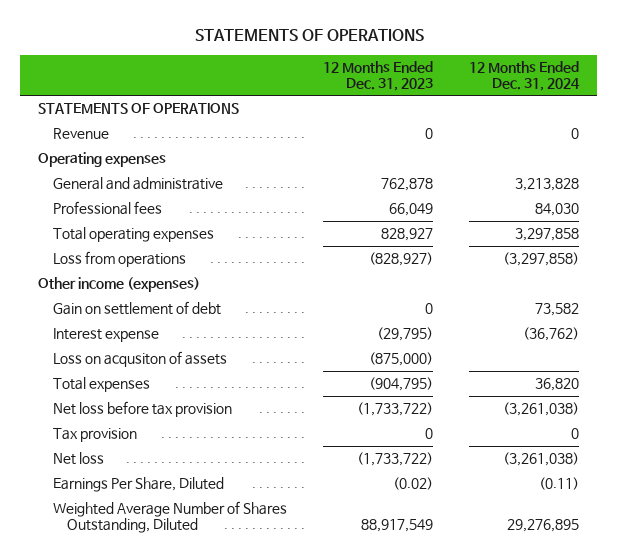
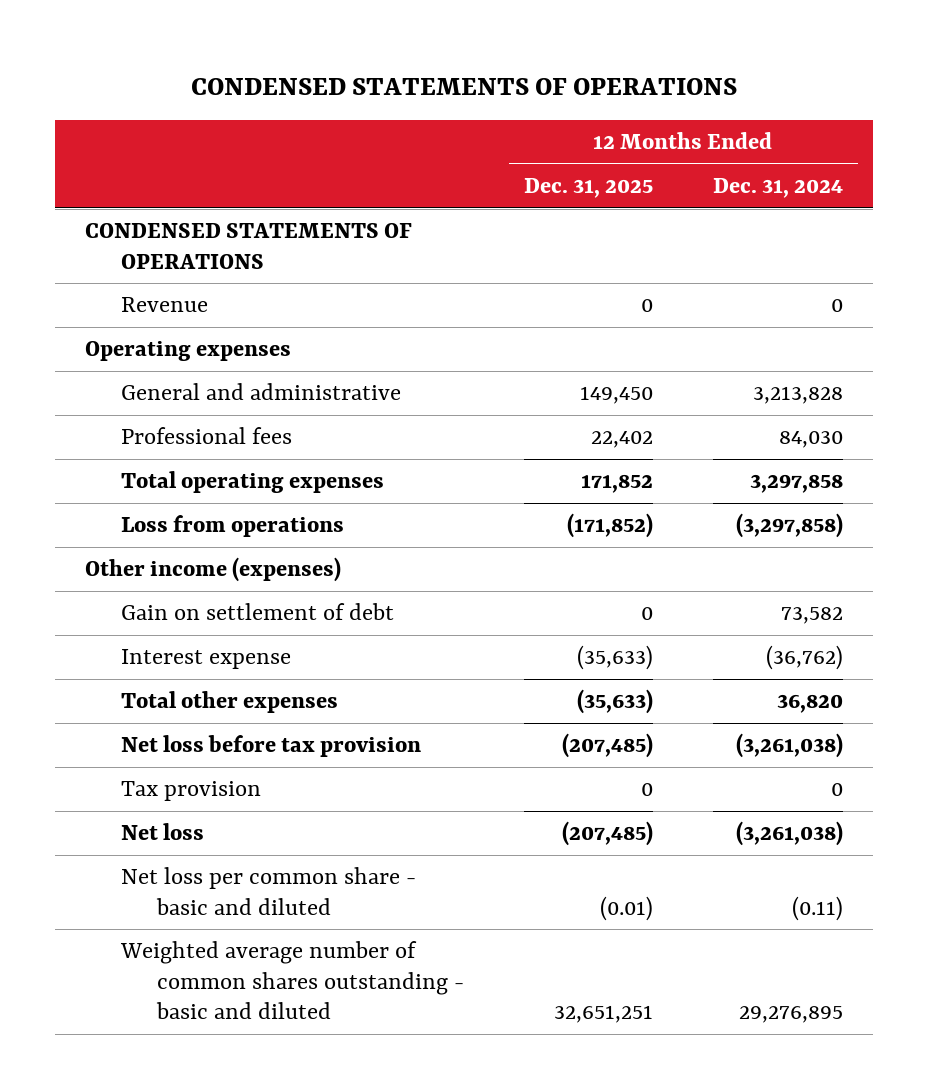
- STATEMENTS OF OPERATIONS
+ CONDENSED STATEMENTS OF OPERATIONS
- | 12 Months Ended Dec. 31, 2023 | 12 Months Ended Dec. 31, 2024
+ | 12 Months Ended Dec. 31, 2025 | 12 Months Ended Dec. 31, 2024
- STATEMENTS OF OPERATIONS
+ CONDENSED STATEMENTS OF OPERATIONS
- Loss on acqusiton of assets | (875,000) |
- Total expenses | (904,795) | 36,820
+ Total other expenses | (35,633) | 36,820
- Earnings Per Share, Diluted | (0.02) | (0.11)
- Weighted Average Number of Shares Outstanding, Diluted | 88,917,549 | 29,276,895
+ Net loss per common share - basic and diluted | (0.01) | (0.11)
+ Weighted average number of common shares outstanding - basic and diluted | 32,651,251 | 29,276,895

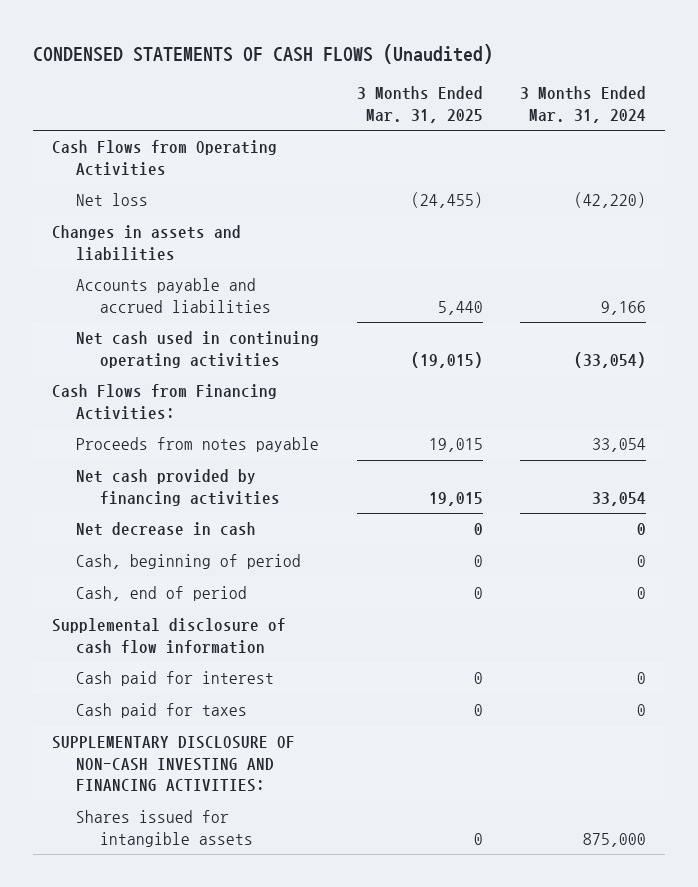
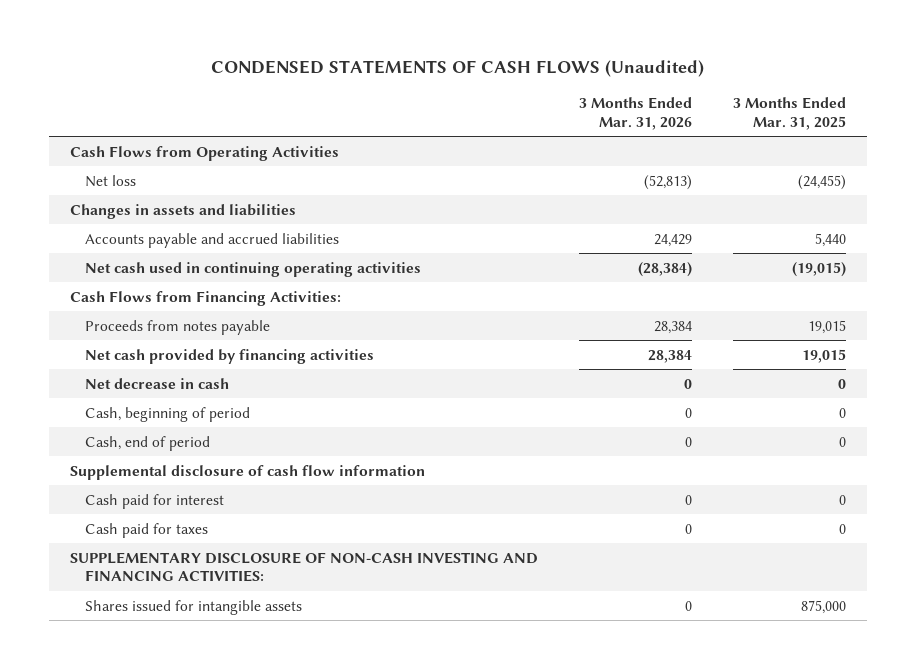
- | 3 Months Ended Mar. 31, 2025 | 3 Months Ended Mar. 31, 2024
+ | 3 Months Ended Mar. 31, 2026 | 3 Months Ended Mar. 31, 2025
- Shares issued for intangible assets | 0 | 875,000
+ Shares issued for intangible assets | 0 | 875,000

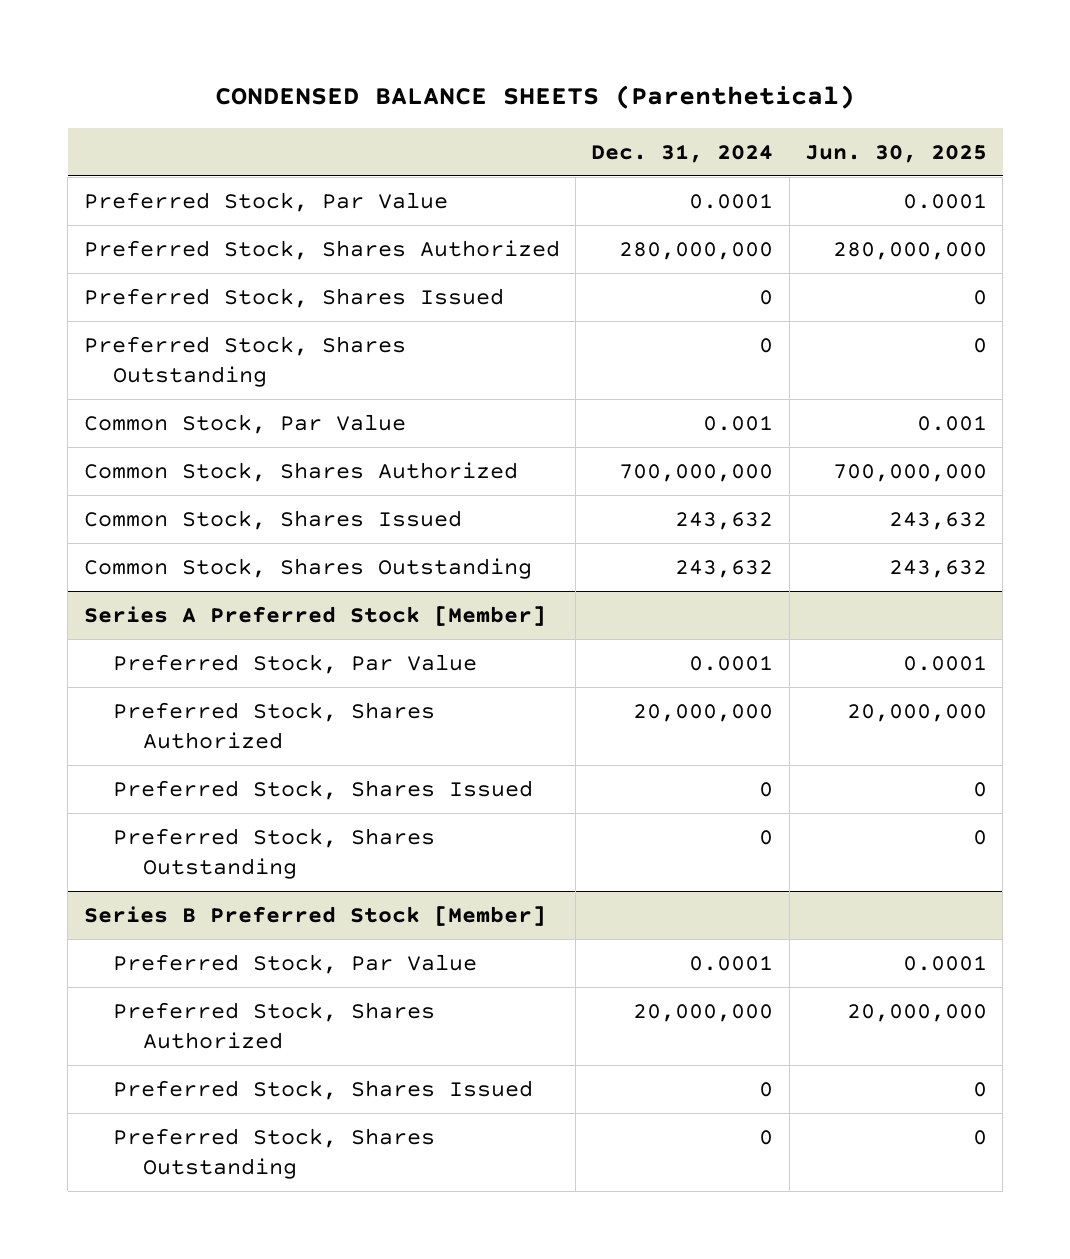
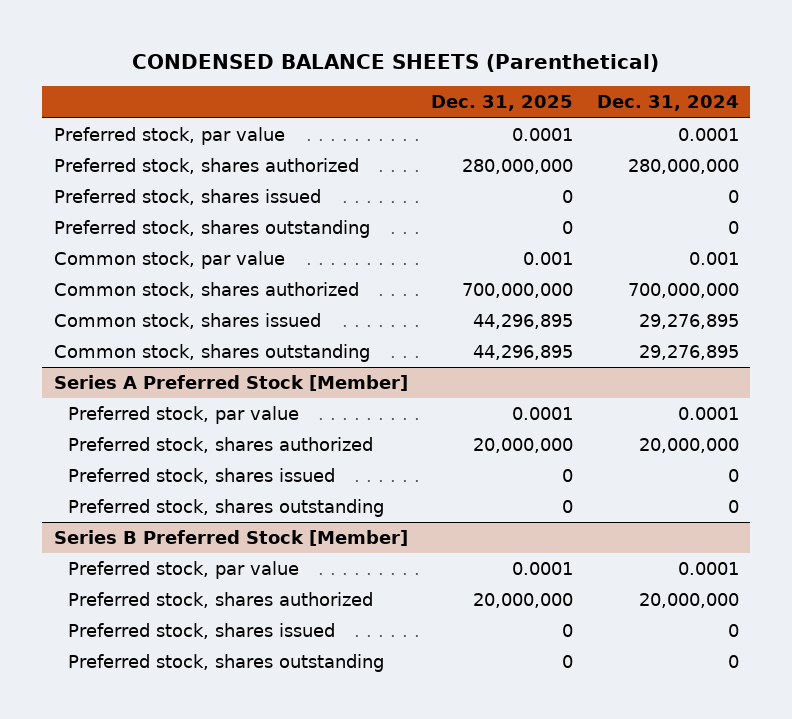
- | Dec. 31, 2024 | Jun. 30, 2025
+ | Dec. 31, 2025 | Dec. 31, 2024
- Preferred Stock, Par Value | 0.0001 | 0.0001
- Preferred Stock, Shares Authorized | 280,000,000 | 280,000,000
- Preferred Stock, Shares Issued | 0 | 0
- Preferred Stock, Shares Outstanding | 0 | 0
- Common Stock, Par Value | 0.001 | 0.001
- Common Stock, Shares Authorized | 700,000,000 | 700,000,000
- Common Stock, Shares Issued | 243,632 | 243,632
- Common Stock, Shares Outstanding | 243,632 | 243,632
+ Preferred stock, par value | 0.0001 | 0.0001
+ Preferred stock, shares authorized | 280,000,000 | 280,000,000
+ Preferred stock, shares issued | 0 | 0
+ Preferred stock, shares outstanding | 0 | 0
+ Common stock, par value | 0.001 | 0.001
+ Common stock, shares authorized | 700,000,000 | 700,000,000
+ Common stock, shares issued | 44,296,895 | 29,276,895
+ Common stock, shares outstanding | 44,296,895 | 29,276,895
@ Series A Preferred Stock [Member]
- Preferred Stock, Par Value | 0.0001 | 0.0001
- Preferred Stock, Shares Authorized | 20,000,000 | 20,000,000
- Preferred Stock, Shares Issued | 0 | 0
- Preferred Stock, Shares Outstanding | 0 | 0
+ Preferred stock, par value | 0.0001 | 0.0001
+ Preferred stock, shares authorized | 20,000,000 | 20,000,000
+ Preferred stock, shares issued | 0 | 0
+ Preferred stock, shares outstanding | 0 | 0
@ Series B Preferred Stock [Member]
- Preferred Stock, Par Value | 0.0001 | 0.0001
- Preferred Stock, Shares Authorized | 20,000,000 | 20,000,000
- Preferred Stock, Shares Issued | 0 | 0
- Preferred Stock, Shares Outstanding | 0 | 0
+ Preferred stock, par value | 0.0001 | 0.0001
+ Preferred stock, shares authorized | 20,000,000 | 20,000,000
+ Preferred stock, shares issued | 0 | 0
+ Preferred stock, shares outstanding | 0 | 0

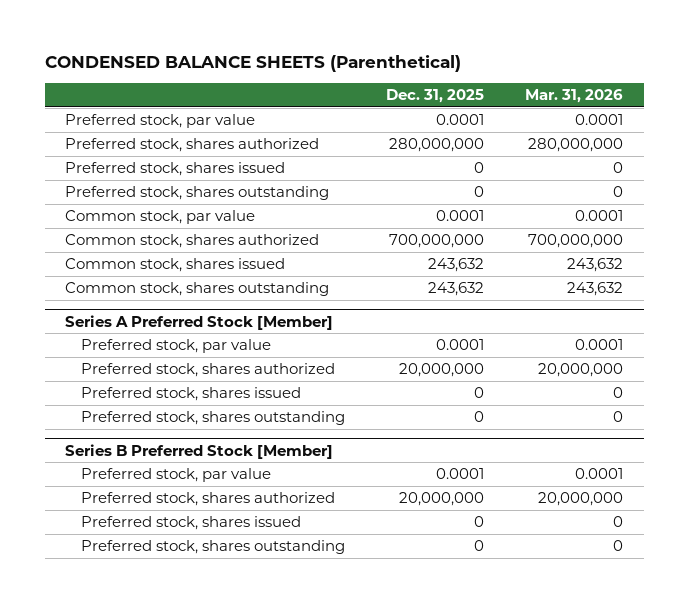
- | Dec. 31, 2025 | Dec. 31, 2024
+ | Dec. 31, 2025 | Mar. 31, 2026
- Common stock, par value | 0.001 | 0.001
+ Common stock, par value | 0.0001 | 0.0001
- Common stock, shares issued | 44,296,895 | 29,276,895
- Common stock, shares outstanding | 44,296,895 | 29,276,895
+ Common stock, shares issued | 243,632 | 243,632
+ Common stock, shares outstanding | 243,632 | 243,632

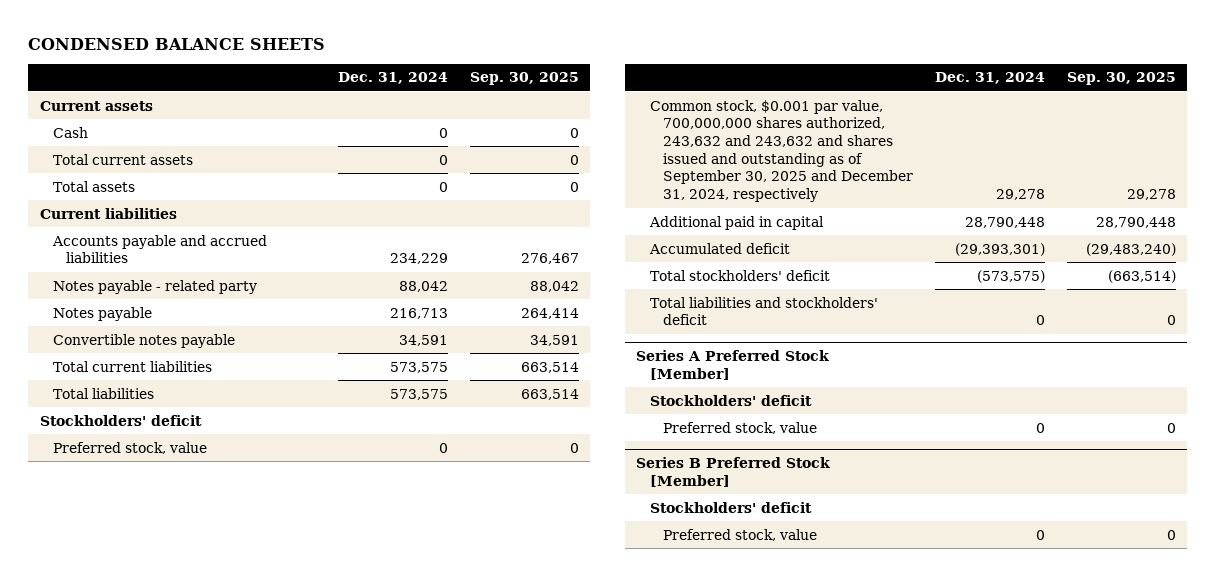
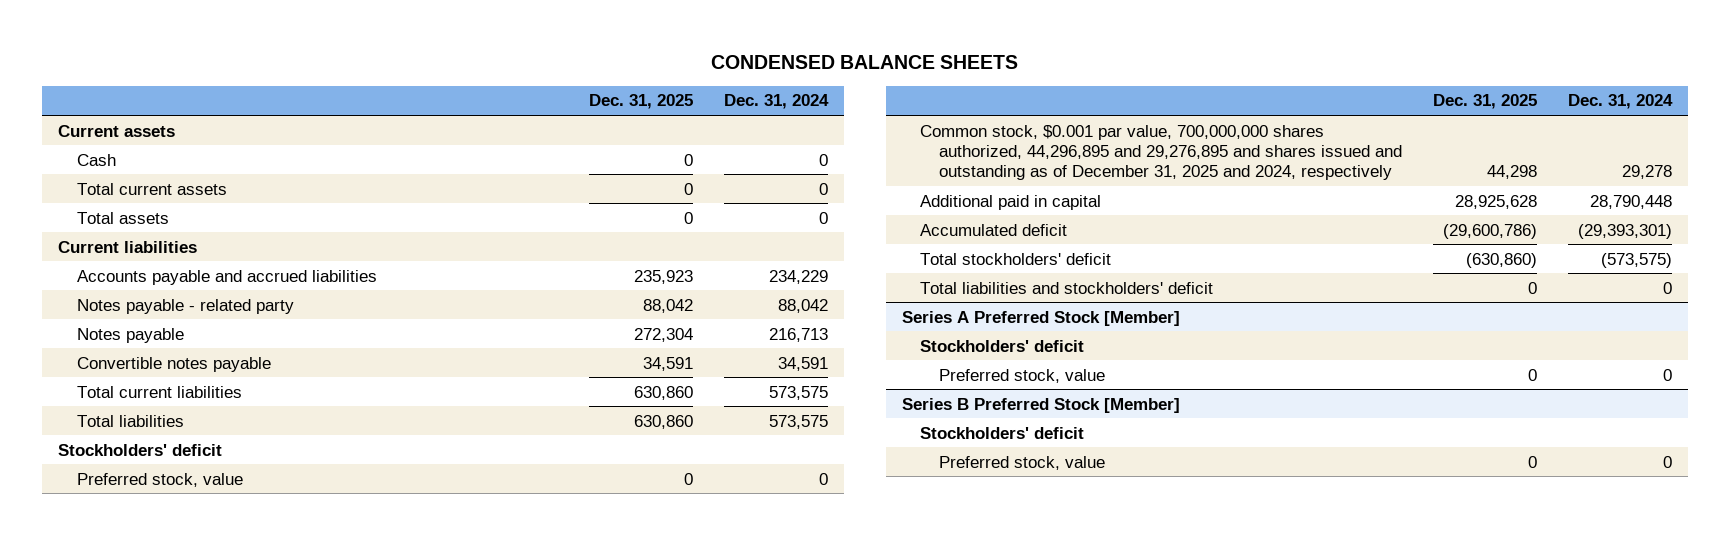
- | Dec. 31, 2024 | Sep. 30, 2025
+ | Dec. 31, 2025 | Dec. 31, 2024
- Common stock, $0.001 par value, 700,000,000 shares authorized, 243,632 and 243,632 and shares issued and outstanding as of September 30, 2025 and December 31, 2024, respectively | 29,278 | 29,278
+ Common stock, $0.001 par value, 700,000,000 shares authorized, 44,296,895 and 29,276,895 and shares issued and outstanding as of December 31, 2025 and 2024, respectively | 44,298 | 29,278

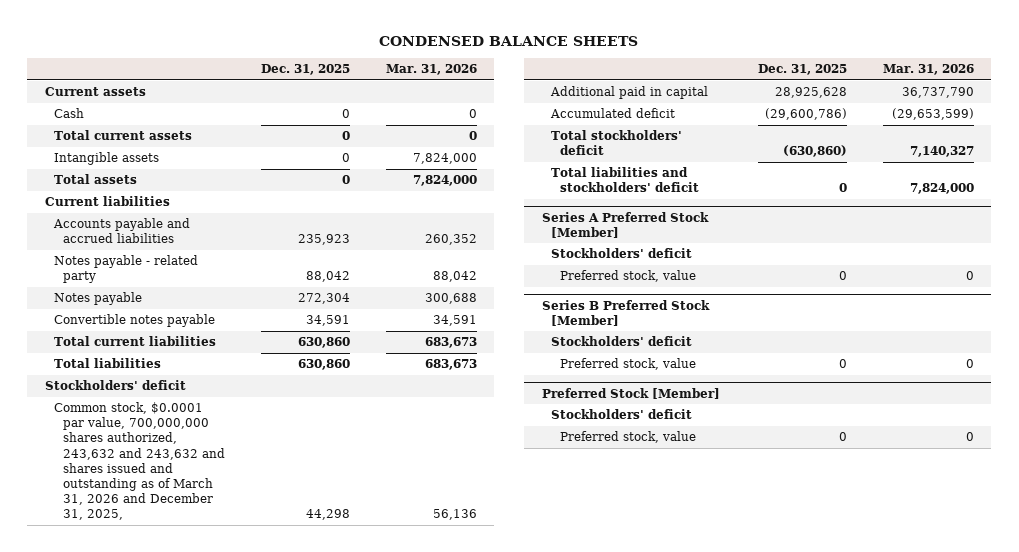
- | Dec. 31, 2025 | Dec. 31, 2024
+ | Dec. 31, 2025 | Mar. 31, 2026
+ Intangible assets | 0 | 7,824,000
- Preferred stock, value | 0 | 0
- Common stock, $0.001 par value, 700,000,000 shares authorized, 44,296,895 and 29,276,895 and shares issued and outstanding as of December 31, 2025 and 2024, respectively | 44,298 | 29,278
+ Common stock, $0.0001 par value, 700,000,000 shares authorized, 243,632 and 243,632 and shares issued and outstanding as of March 31, 2026 and December 31, 2025, | 44,298 | 56,136
+ Preferred Stock [Member]
+ Stockholders' deficit
+ Preferred stock, value | 0 | 0

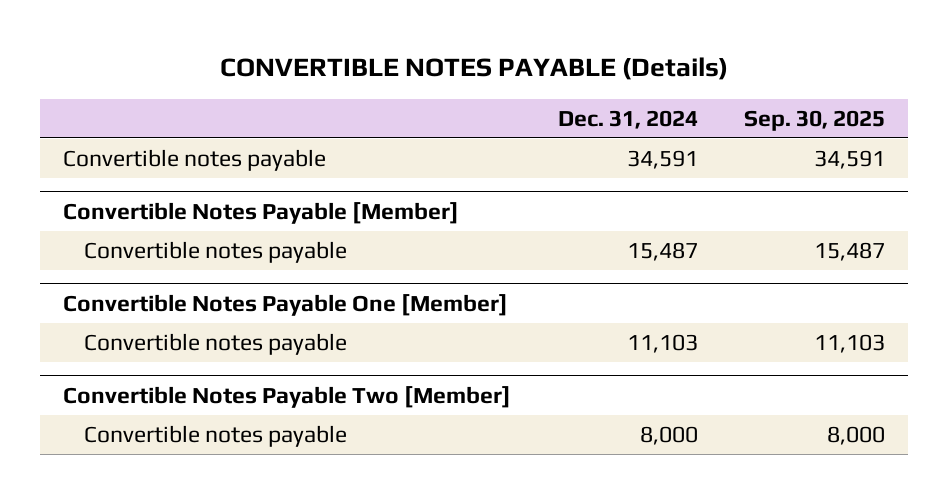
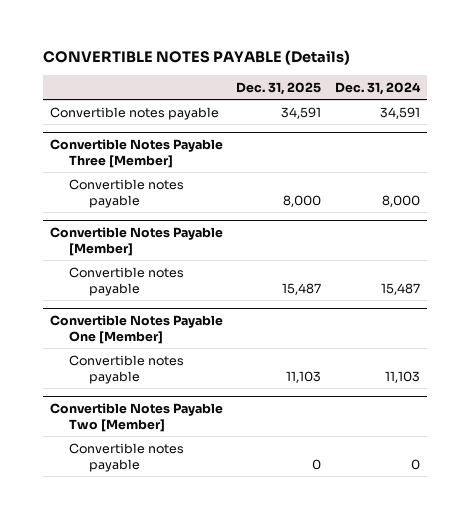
- | Dec. 31, 2024 | Sep. 30, 2025
+ | Dec. 31, 2025 | Dec. 31, 2024
+ Convertible Notes Payable Three [Member]
+ Convertible notes payable | 8,000 | 8,000
@ Convertible Notes Payable Two [Member]
- Convertible notes payable | 8,000 | 8,000
+ Convertible notes payable | 0 | 0

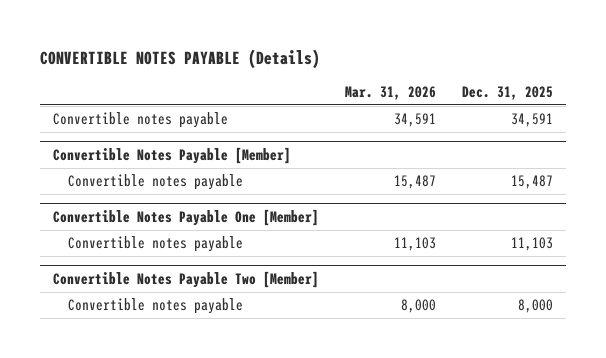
- | Dec. 31, 2025 | Dec. 31, 2024
+ | Mar. 31, 2026 | Dec. 31, 2025
- Convertible Notes Payable Three [Member]
- Convertible notes payable | 8,000 | 8,000
@ Convertible Notes Payable Two [Member]
- Convertible notes payable | 0 | 0
+ Convertible notes payable | 8,000 | 8,000

